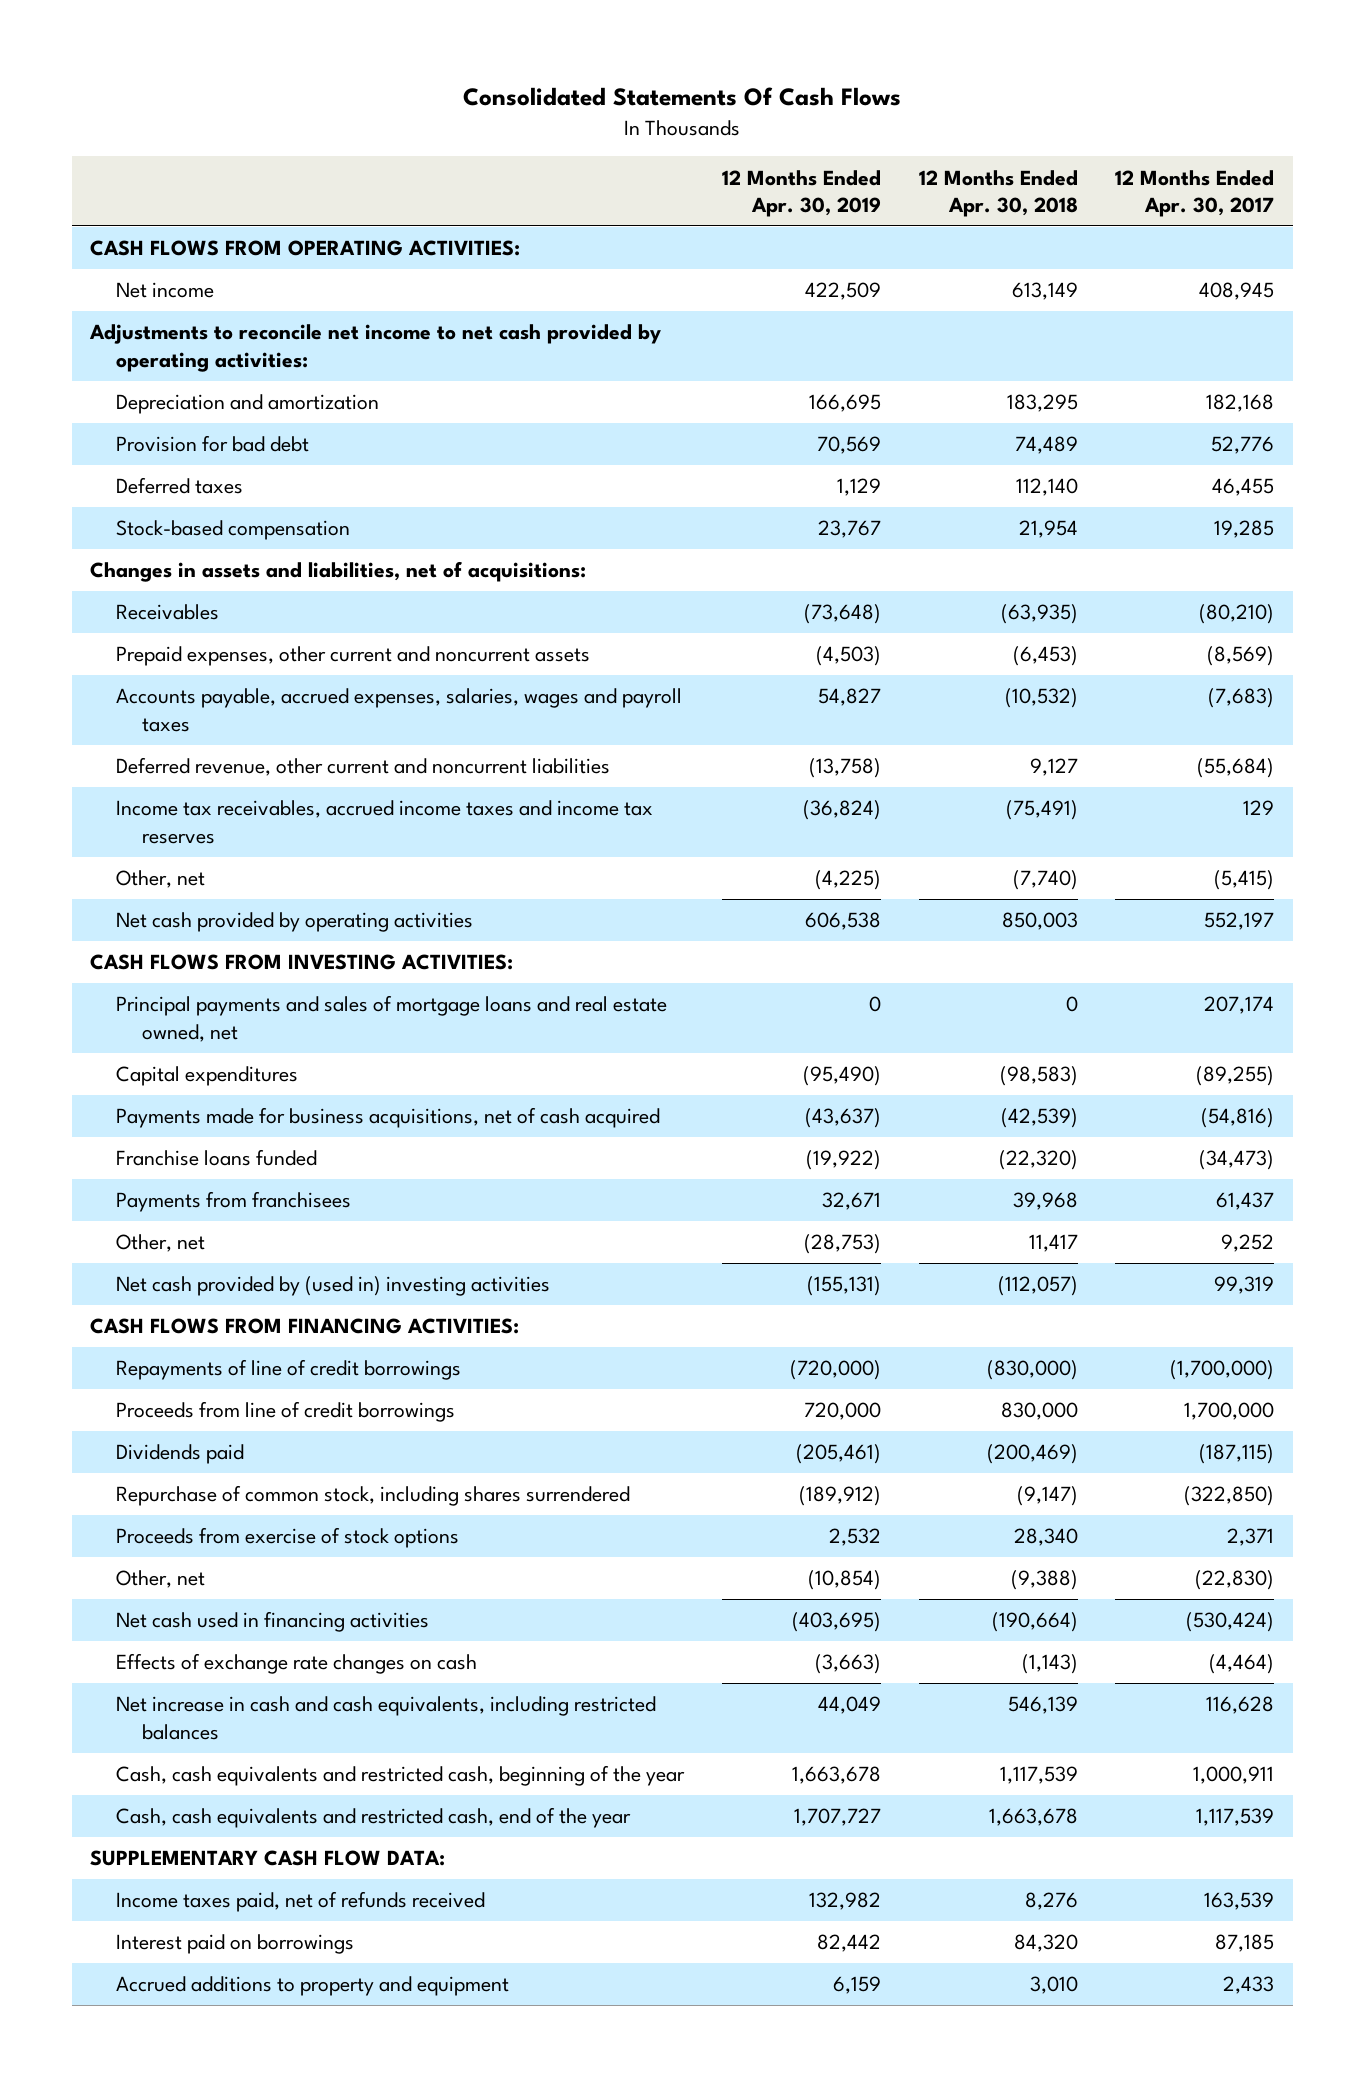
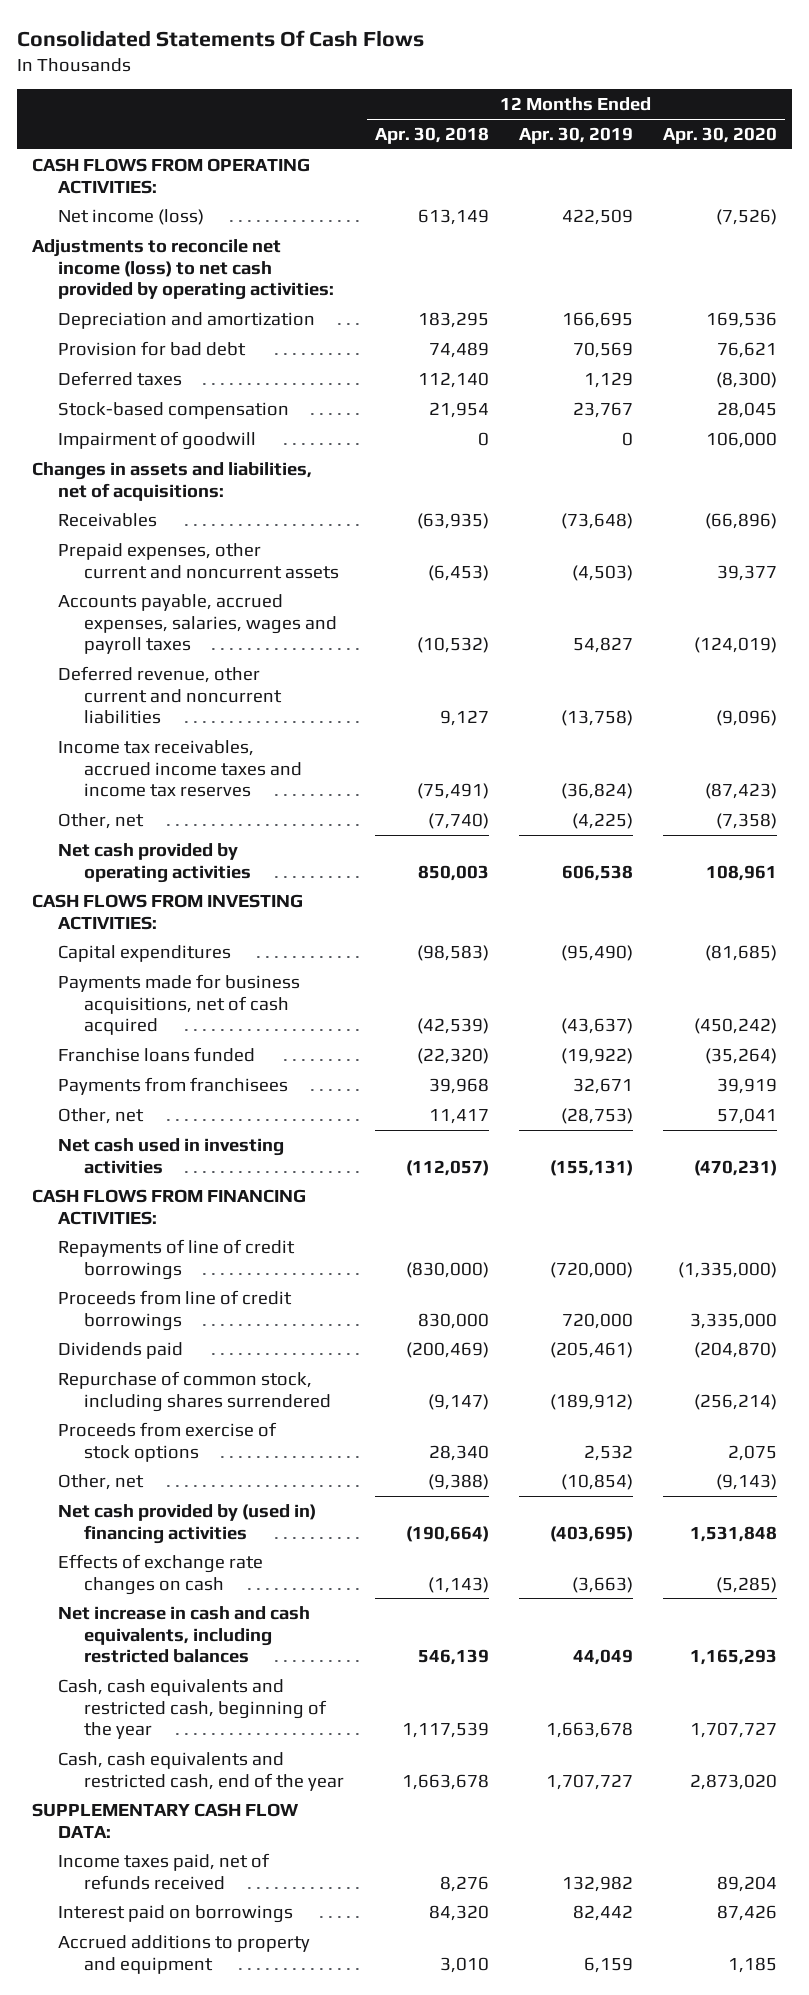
- | 12 Months Ended Apr. 30, 2019 | 12 Months Ended Apr. 30, 2018 | 12 Months Ended Apr. 30, 2017
+ | 12 Months Ended Apr. 30, 2018 | 12 Months Ended Apr. 30, 2019 | 12 Months Ended Apr. 30, 2020
- Net income | 422,509 | 613,149 | 408,945
- Adjustments to reconcile net income to net cash provided by operating activities:
+ Net income (loss) | 613,149 | 422,509 | (7,526)
+ Adjustments to reconcile net income (loss) to net cash provided by operating activities:
+ Impairment of goodwill | 0 | 0 | 106,000
- Principal payments and sales of mortgage loans and real estate owned, net | 0 | 0 | 207,174
- Net cash provided by (used in) investing activities | (155,131) | (112,057) | 99,319
+ Net cash used in investing activities | (112,057) | (155,131) | (470,231)
- Net cash used in financing activities | (403,695) | (190,664) | (530,424)
+ Net cash provided by (used in) financing activities | (190,664) | (403,695) | 1,531,848

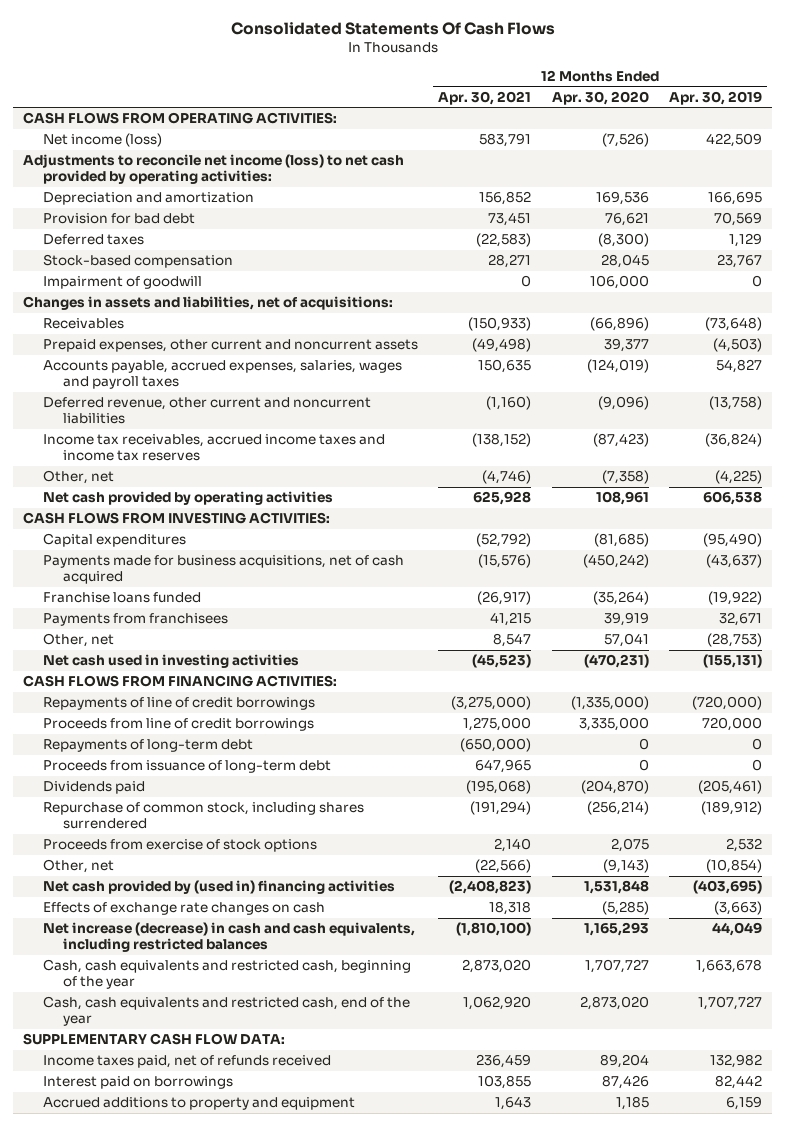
- | 12 Months Ended Apr. 30, 2018 | 12 Months Ended Apr. 30, 2019 | 12 Months Ended Apr. 30, 2020
+ | 12 Months Ended Apr. 30, 2021 | 12 Months Ended Apr. 30, 2020 | 12 Months Ended Apr. 30, 2019
+ Repayments of long-term debt | (650,000) | 0 | 0
+ Proceeds from issuance of long-term debt | 647,965 | 0 | 0
- Net increase in cash and cash equivalents, including restricted balances | 546,139 | 44,049 | 1,165,293
+ Net increase (decrease) in cash and cash equivalents, including restricted balances | (1,810,100) | 1,165,293 | 44,049

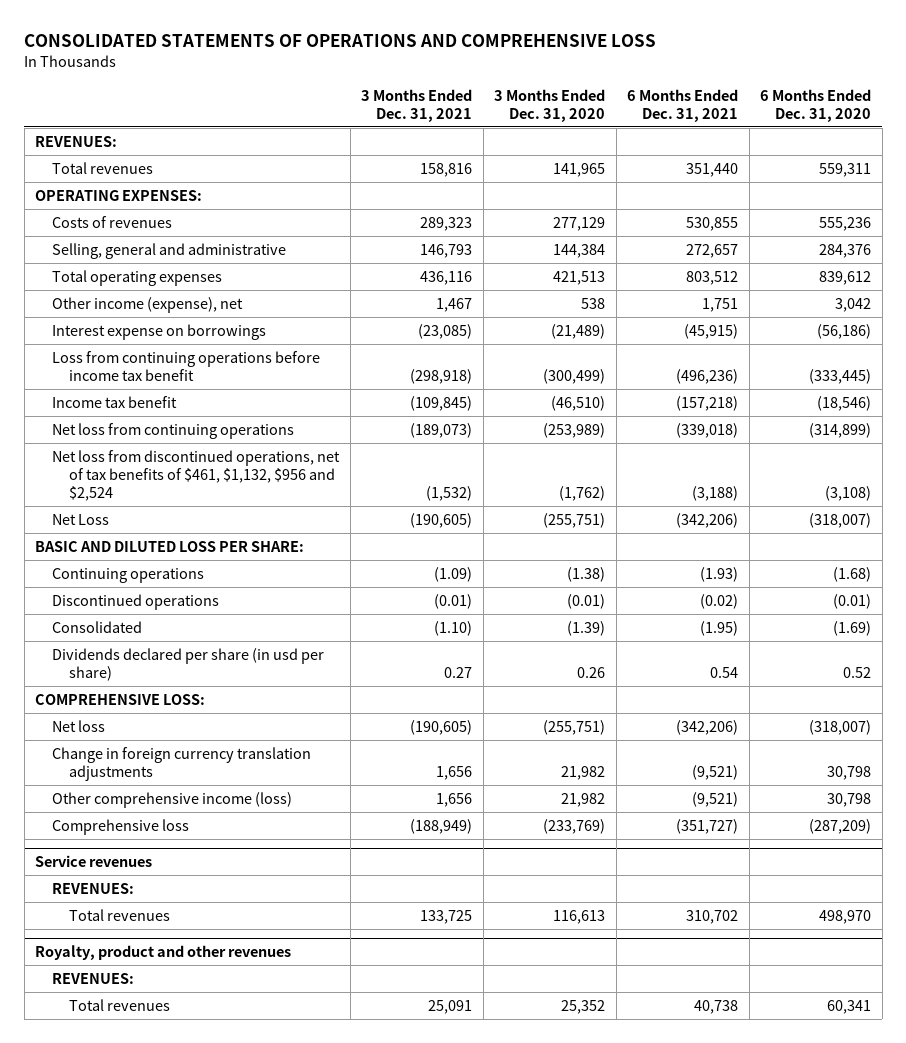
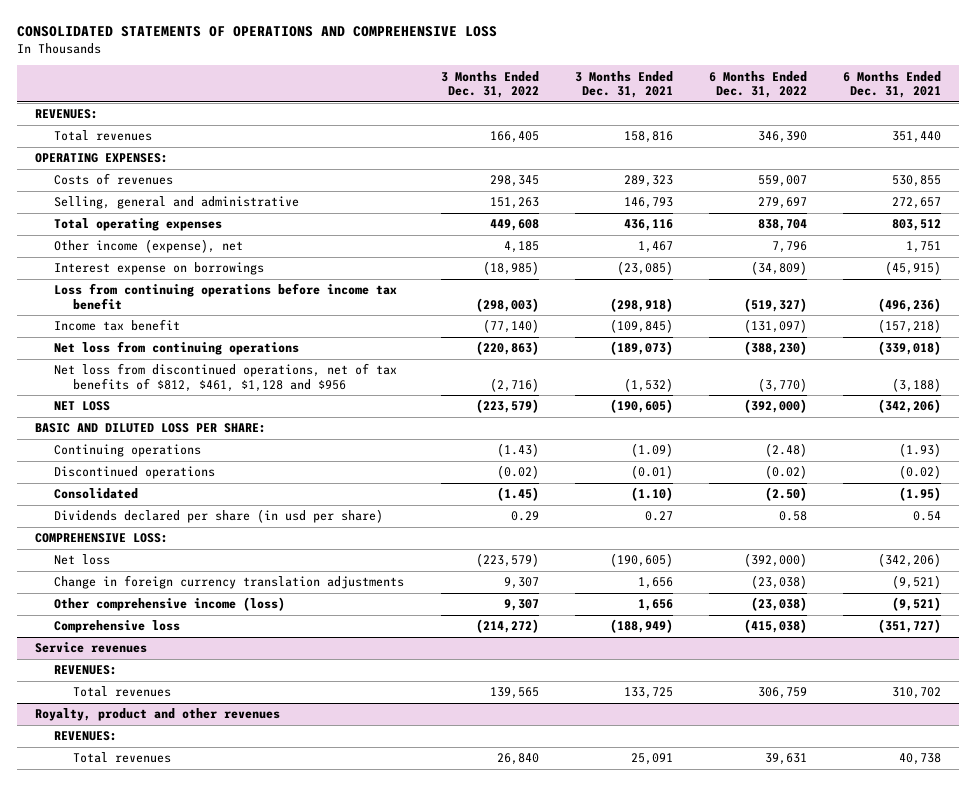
- | 3 Months Ended Dec. 31, 2021 | 3 Months Ended Dec. 31, 2020 | 6 Months Ended Dec. 31, 2021 | 6 Months Ended Dec. 31, 2020
+ | 3 Months Ended Dec. 31, 2022 | 3 Months Ended Dec. 31, 2021 | 6 Months Ended Dec. 31, 2022 | 6 Months Ended Dec. 31, 2021
- Net loss from discontinued operations, net of tax benefits of $461, $1,132, $956 and $2,524 | (1,532) | (1,762) | (3,188) | (3,108)
- Net Loss | (190,605) | (255,751) | (342,206) | (318,007)
+ Net loss from discontinued operations, net of tax benefits of $812, $461, $1,128 and $956 | (2,716) | (1,532) | (3,770) | (3,188)
+ NET LOSS | (223,579) | (190,605) | (392,000) | (342,206)

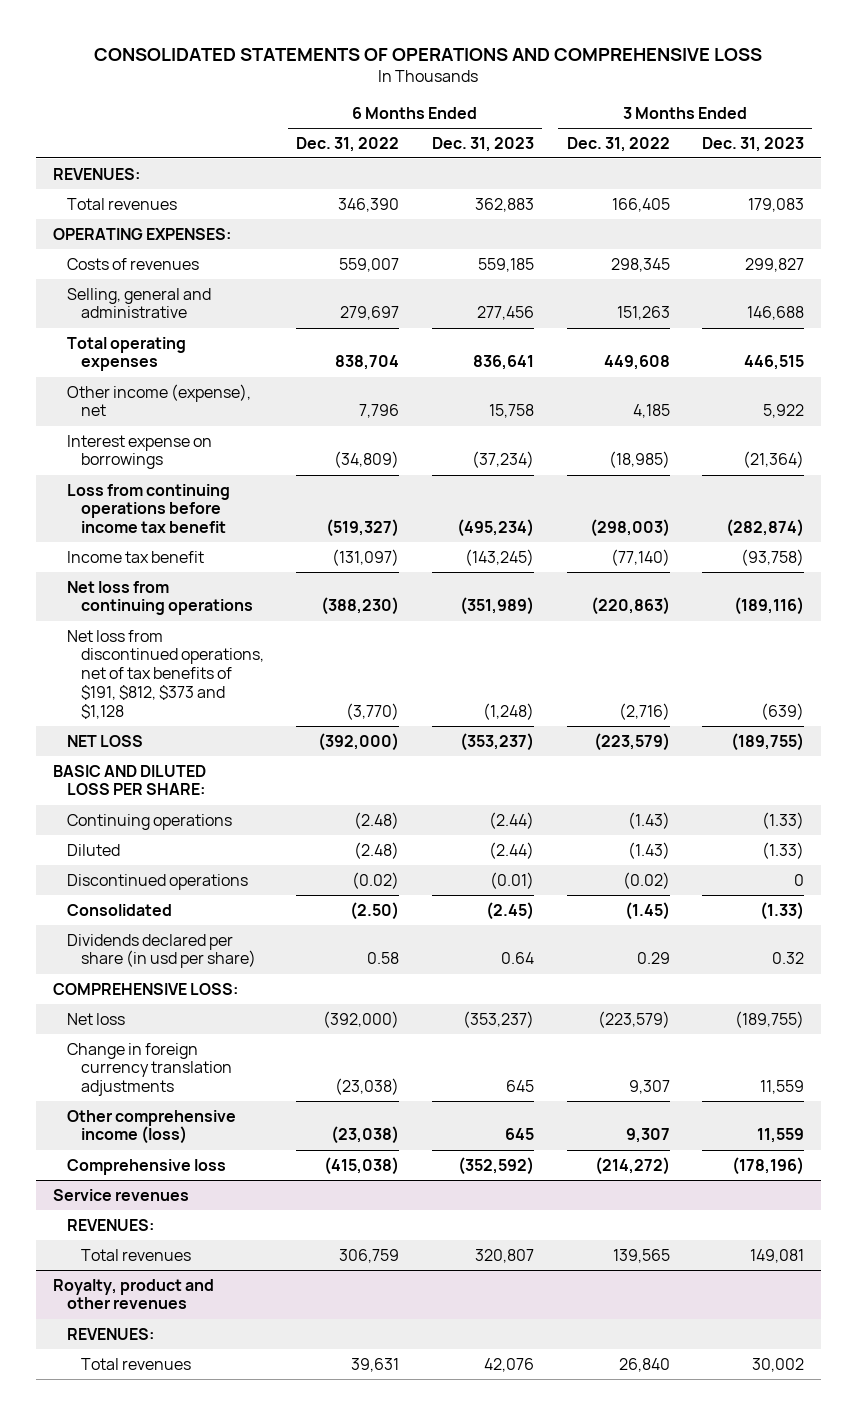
- | 3 Months Ended Dec. 31, 2022 | 3 Months Ended Dec. 31, 2021 | 6 Months Ended Dec. 31, 2022 | 6 Months Ended Dec. 31, 2021
+ | 6 Months Ended Dec. 31, 2022 | 6 Months Ended Dec. 31, 2023 | 3 Months Ended Dec. 31, 2022 | 3 Months Ended Dec. 31, 2023
- Net loss from discontinued operations, net of tax benefits of $812, $461, $1,128 and $956 | (2,716) | (1,532) | (3,770) | (3,188)
+ Net loss from discontinued operations, net of tax benefits of $191, $812, $373 and $1,128 | (3,770) | (1,248) | (2,716) | (639)
+ Diluted | (2.48) | (2.44) | (1.43) | (1.33)

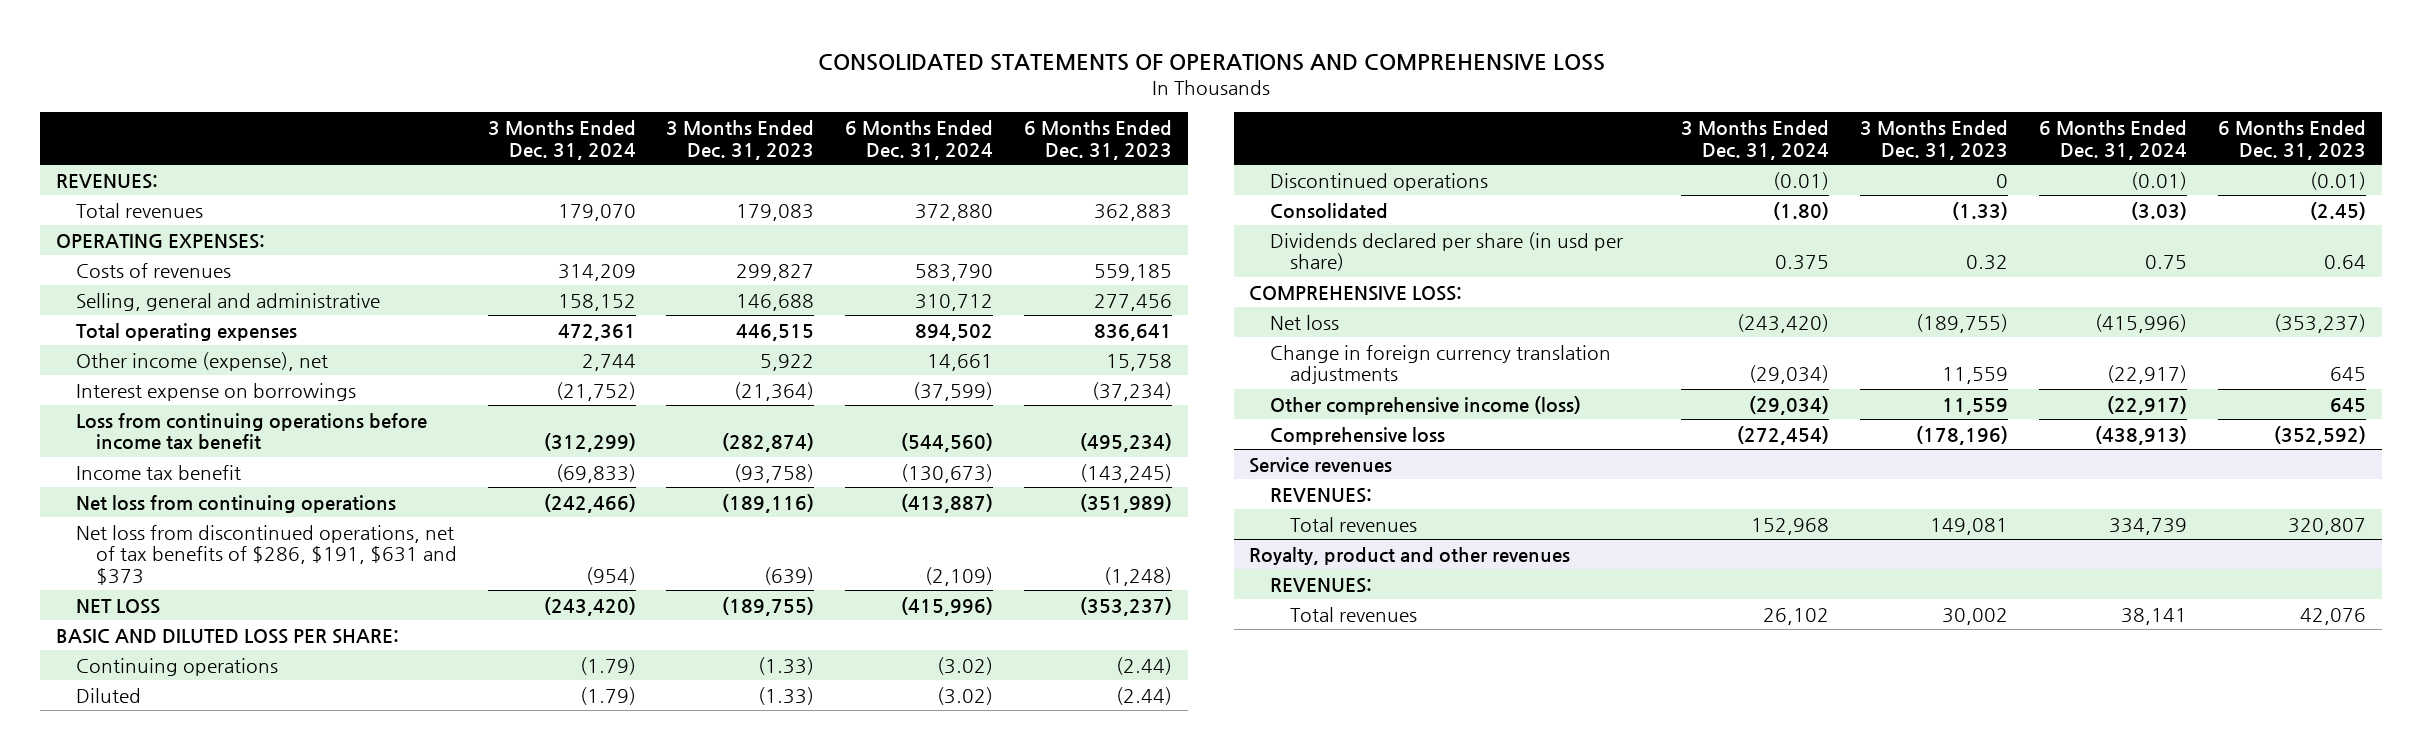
- | 6 Months Ended Dec. 31, 2022 | 6 Months Ended Dec. 31, 2023 | 3 Months Ended Dec. 31, 2022 | 3 Months Ended Dec. 31, 2023
+ | 3 Months Ended Dec. 31, 2024 | 3 Months Ended Dec. 31, 2023 | 6 Months Ended Dec. 31, 2024 | 6 Months Ended Dec. 31, 2023
- Net loss from discontinued operations, net of tax benefits of $191, $812, $373 and $1,128 | (3,770) | (1,248) | (2,716) | (639)
+ Net loss from discontinued operations, net of tax benefits of $286, $191, $631 and $373 | (954) | (639) | (2,109) | (1,248)

